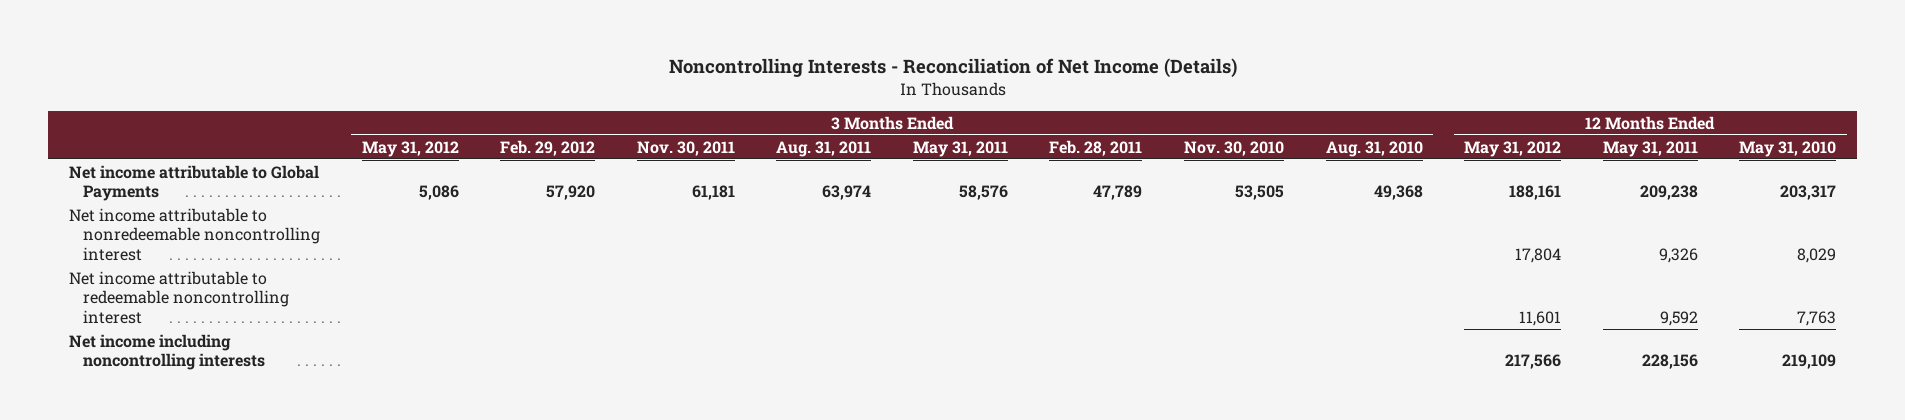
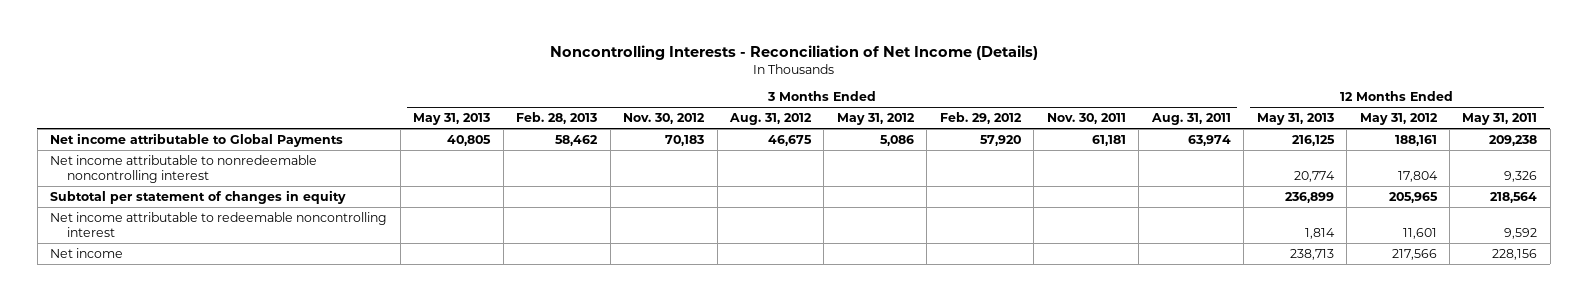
- | 3 Months Ended May 31, 2012 | 3 Months Ended Feb. 29, 2012 | 3 Months Ended Nov. 30, 2011 | 3 Months Ended Aug. 31, 2011 | 3 Months Ended May 31, 2011 | 3 Months Ended Feb. 28, 2011 | 3 Months Ended Nov. 30, 2010 | 3 Months Ended Aug. 31, 2010 | 12 Months Ended May 31, 2012 | 12 Months Ended May 31, 2011 | 12 Months Ended May 31, 2010
+ | 3 Months Ended May 31, 2013 | 3 Months Ended Feb. 28, 2013 | 3 Months Ended Nov. 30, 2012 | 3 Months Ended Aug. 31, 2012 | 3 Months Ended May 31, 2012 | 3 Months Ended Feb. 29, 2012 | 3 Months Ended Nov. 30, 2011 | 3 Months Ended Aug. 31, 2011 | 12 Months Ended May 31, 2013 | 12 Months Ended May 31, 2012 | 12 Months Ended May 31, 2011
+ Subtotal per statement of changes in equity | | | | | | | | | 236,899 | 205,965 | 218,564
- Net income including noncontrolling interests | | | | | | | | | 217,566 | 228,156 | 219,109
+ Net income | | | | | | | | | 238,713 | 217,566 | 228,156

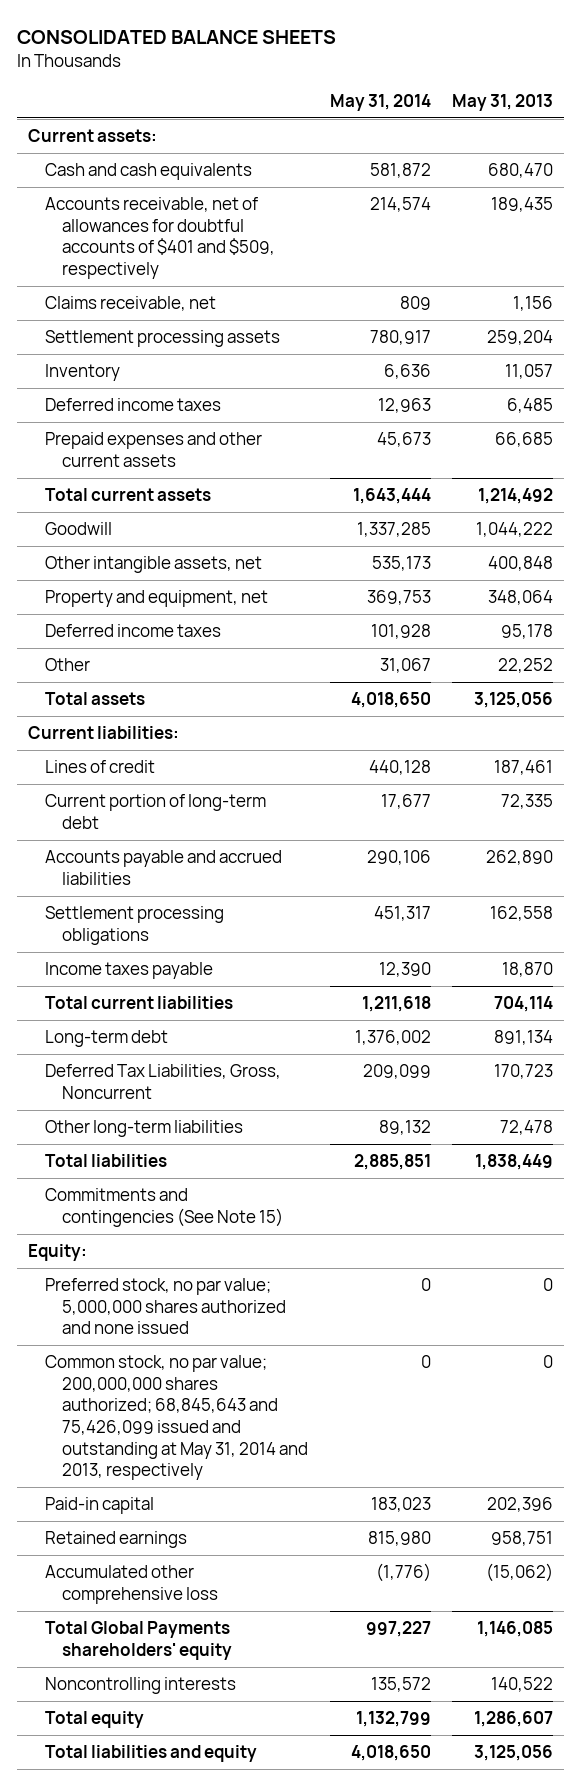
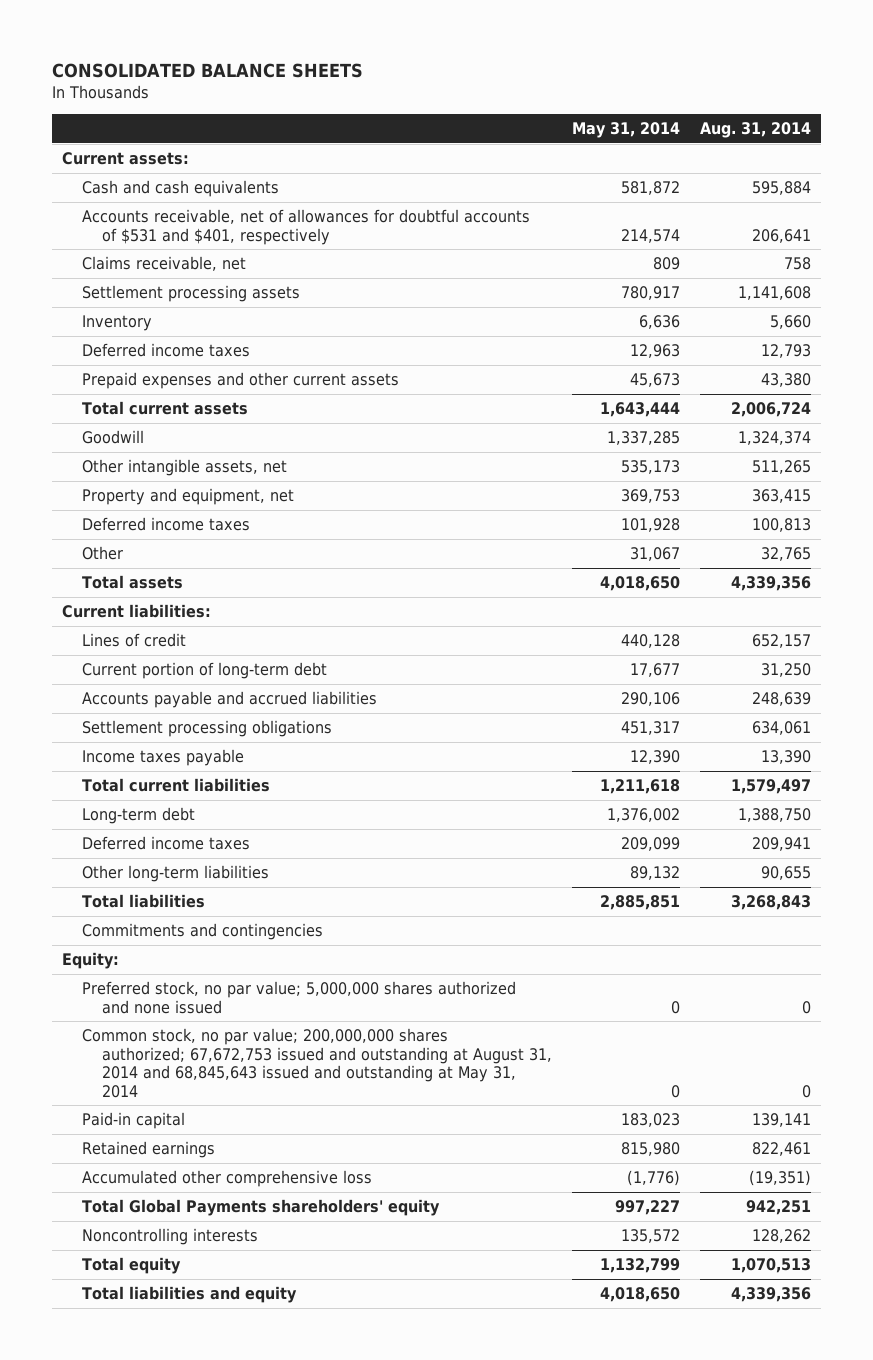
- | May 31, 2014 | May 31, 2013
+ | May 31, 2014 | Aug. 31, 2014
- Accounts receivable, net of allowances for doubtful accounts of $401 and $509, respectively | 214,574 | 189,435
+ Accounts receivable, net of allowances for doubtful accounts of $531 and $401, respectively | 214,574 | 206,641
- Deferred Tax Liabilities, Gross, Noncurrent | 209,099 | 170,723
+ Deferred income taxes | 209,099 | 209,941
- Commitments and contingencies (See Note 15)
+ Commitments and contingencies
- Common stock, no par value; 200,000,000 shares authorized; 68,845,643 and 75,426,099 issued and outstanding at May 31, 2014 and 2013, respectively | 0 | 0
+ Common stock, no par value; 200,000,000 shares authorized; 67,672,753 issued and outstanding at August 31, 2014 and 68,845,643 issued and outstanding at May 31, 2014 | 0 | 0

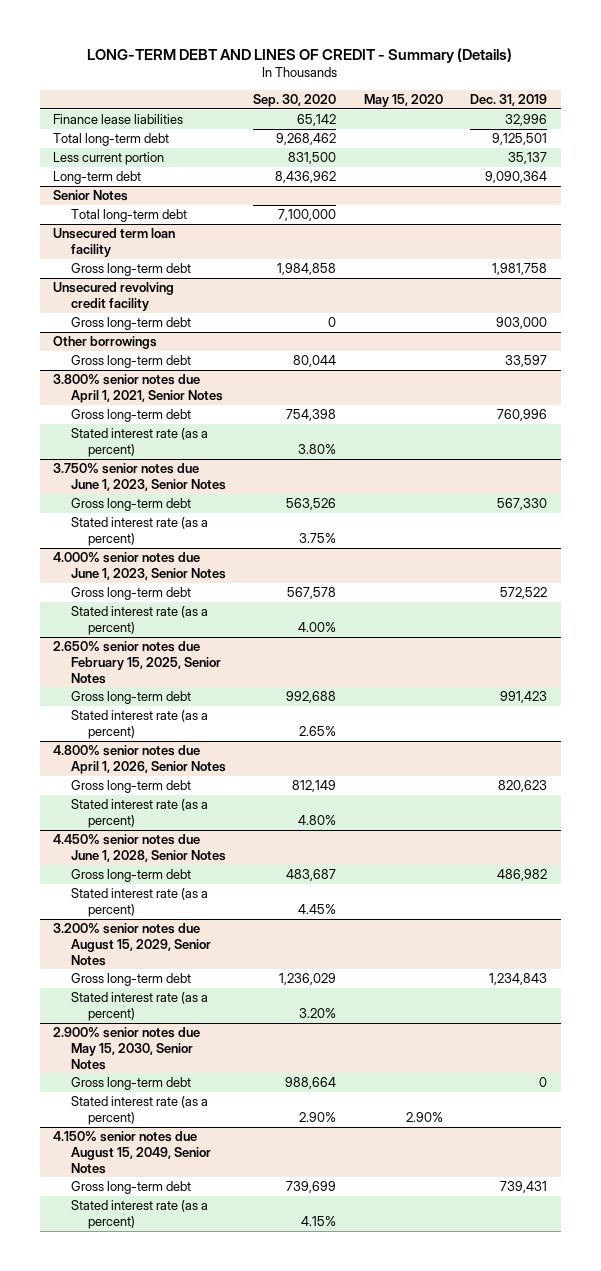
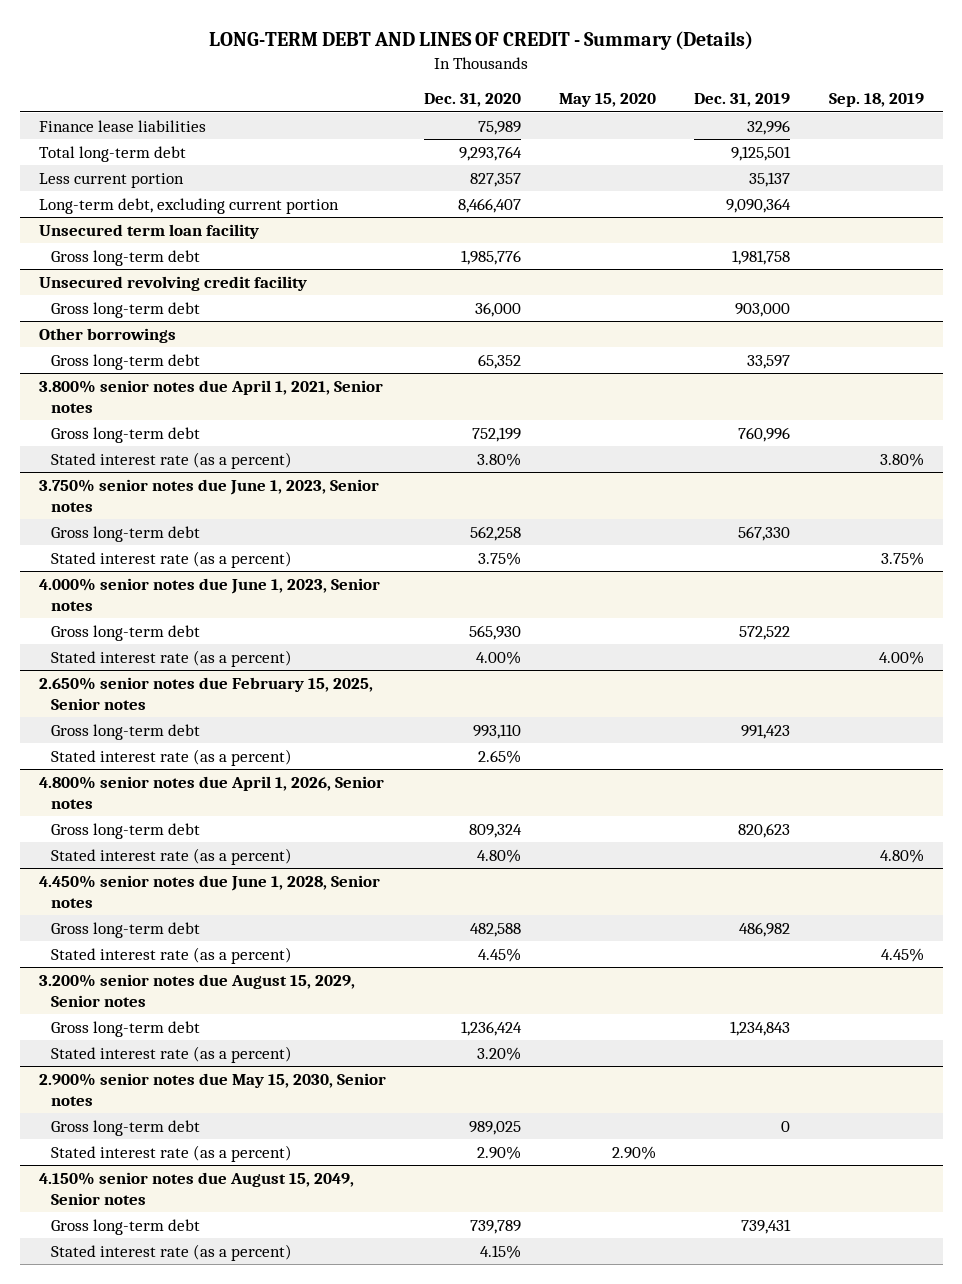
- | Sep. 30, 2020 | May 15, 2020 | Dec. 31, 2019
+ | Dec. 31, 2020 | May 15, 2020 | Dec. 31, 2019 | Sep. 18, 2019
- Long-term debt | 8,436,962 | | 9,090,364
- Senior Notes
- Total long-term debt | 7,100,000 | |
+ Long-term debt, excluding current portion | 8,466,407 | | 9,090,364 |
- 3.800% senior notes due April 1, 2021, Senior Notes
+ 3.800% senior notes due April 1, 2021, Senior notes
- 3.750% senior notes due June 1, 2023, Senior Notes
+ 3.750% senior notes due June 1, 2023, Senior notes
- 4.000% senior notes due June 1, 2023, Senior Notes
+ 4.000% senior notes due June 1, 2023, Senior notes
- 2.650% senior notes due February 15, 2025, Senior Notes
+ 2.650% senior notes due February 15, 2025, Senior notes
- 4.800% senior notes due April 1, 2026, Senior Notes
+ 4.800% senior notes due April 1, 2026, Senior notes
- 4.450% senior notes due June 1, 2028, Senior Notes
+ 4.450% senior notes due June 1, 2028, Senior notes
- 3.200% senior notes due August 15, 2029, Senior Notes
+ 3.200% senior notes due August 15, 2029, Senior notes
- 2.900% senior notes due May 15, 2030, Senior Notes
+ 2.900% senior notes due May 15, 2030, Senior notes
- 4.150% senior notes due August 15, 2049, Senior Notes
+ 4.150% senior notes due August 15, 2049, Senior notes

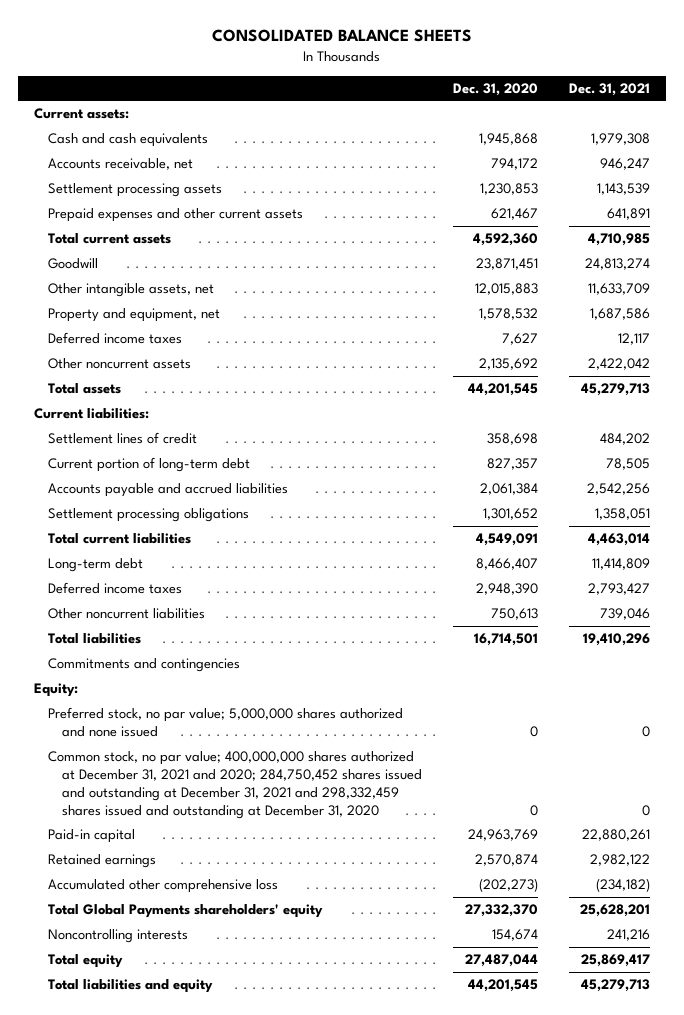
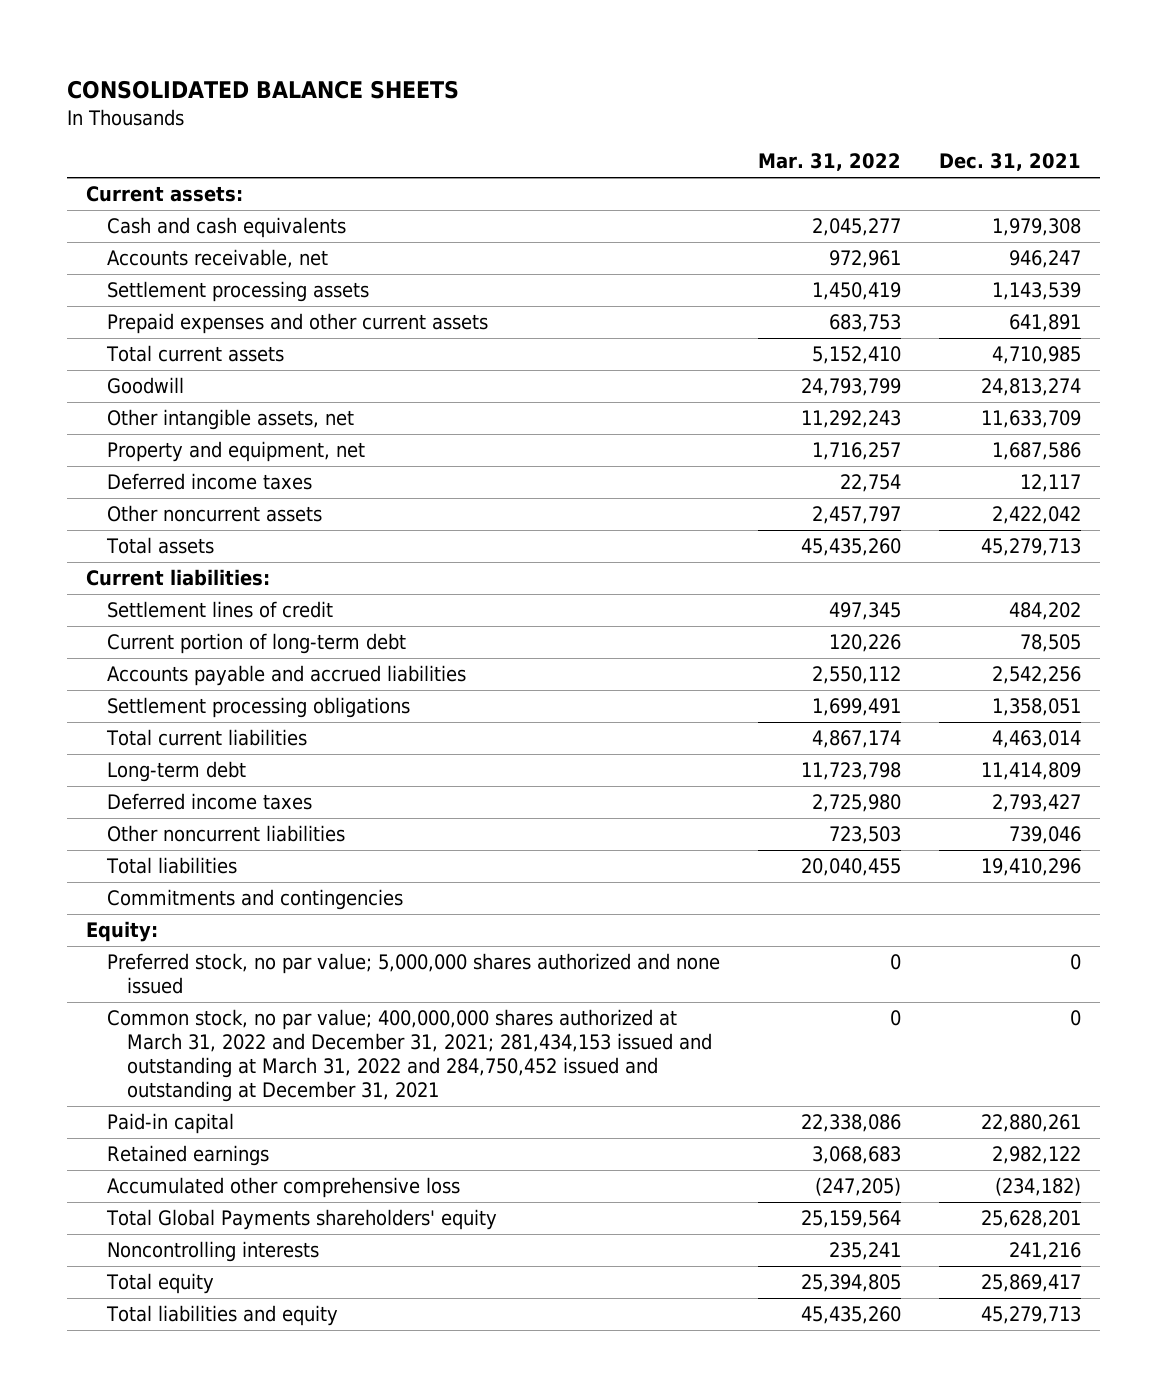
- | Dec. 31, 2020 | Dec. 31, 2021
+ | Mar. 31, 2022 | Dec. 31, 2021
- Common stock, no par value; 400,000,000 shares authorized at December 31, 2021 and 2020; 284,750,452 shares issued and outstanding at December 31, 2021 and 298,332,459 shares issued and outstanding at December 31, 2020 | 0 | 0
+ Common stock, no par value; 400,000,000 shares authorized at March 31, 2022 and December 31, 2021; 281,434,153 issued and outstanding at March 31, 2022 and 284,750,452 issued and outstanding at December 31, 2021 | 0 | 0

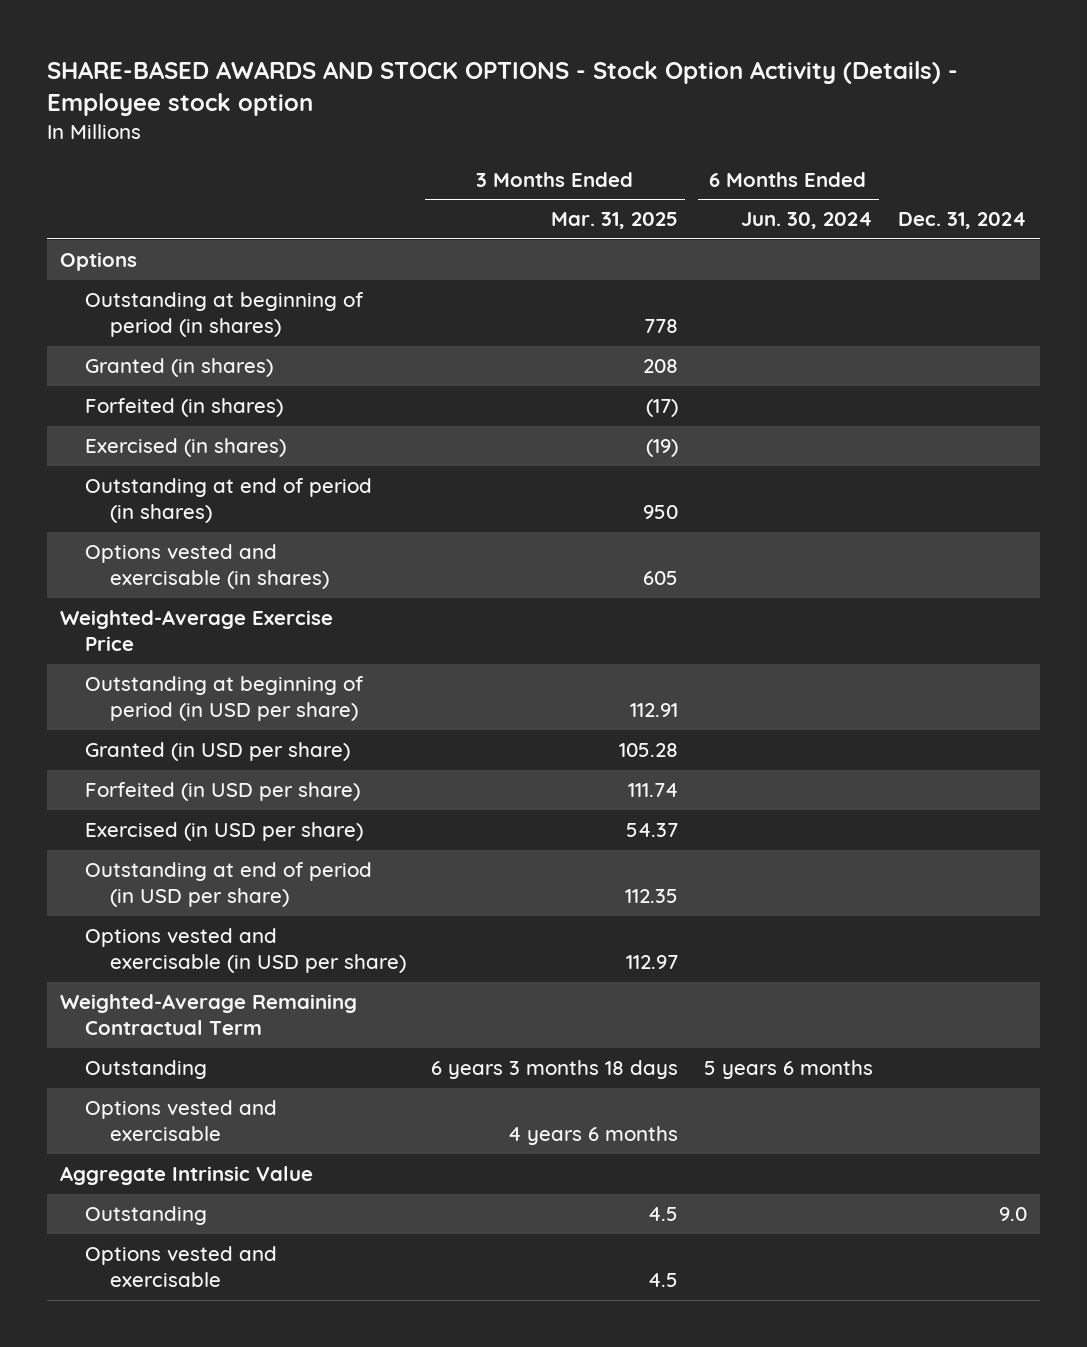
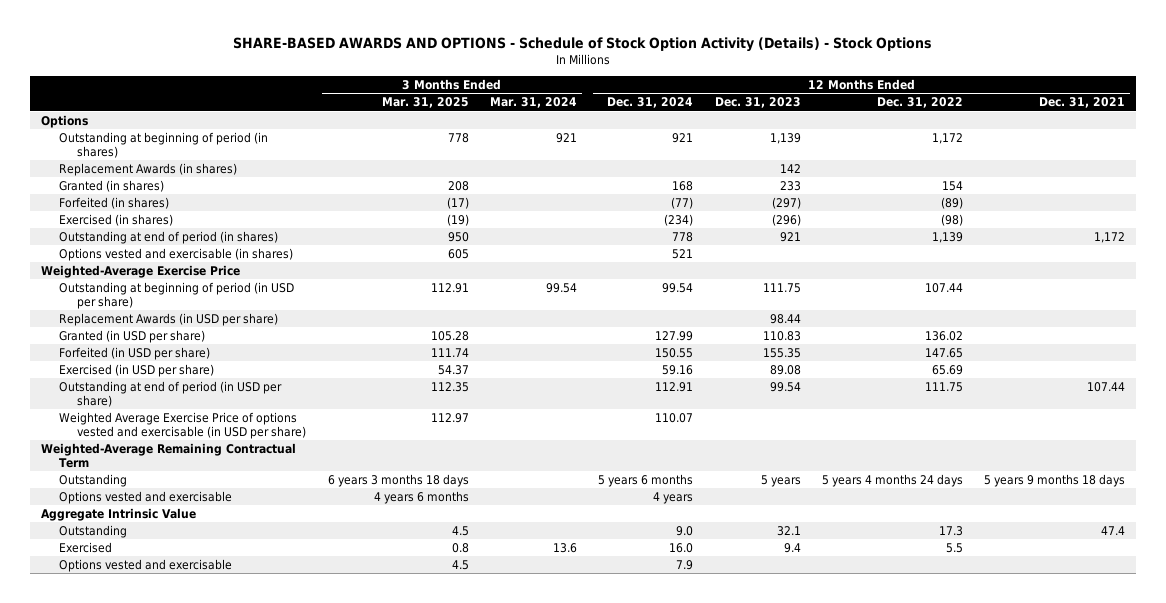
- SHARE-BASED AWARDS AND STOCK OPTIONS - Stock Option Activity (Details) - Employee stock option
+ SHARE-BASED AWARDS AND OPTIONS - Schedule of Stock Option Activity (Details) - Stock Options
- | 3 Months Ended Mar. 31, 2025 | 6 Months Ended Jun. 30, 2024 | Dec. 31, 2024
+ | 3 Months Ended Mar. 31, 2025 | 3 Months Ended Mar. 31, 2024 | 12 Months Ended Dec. 31, 2024 | 12 Months Ended Dec. 31, 2023 | 12 Months Ended Dec. 31, 2022 | 12 Months Ended Dec. 31, 2021
+ Replacement Awards (in shares) | | | | 142 | |
+ Replacement Awards (in USD per share) | | | | 98.44 | |
- Options vested and exercisable (in USD per share) | 112.97 | |
+ Weighted Average Exercise Price of options vested and exercisable (in USD per share) | 112.97 | | 110.07 | | |
+ Exercised | 0.8 | 13.6 | 16.0 | 9.4 | 5.5 |

